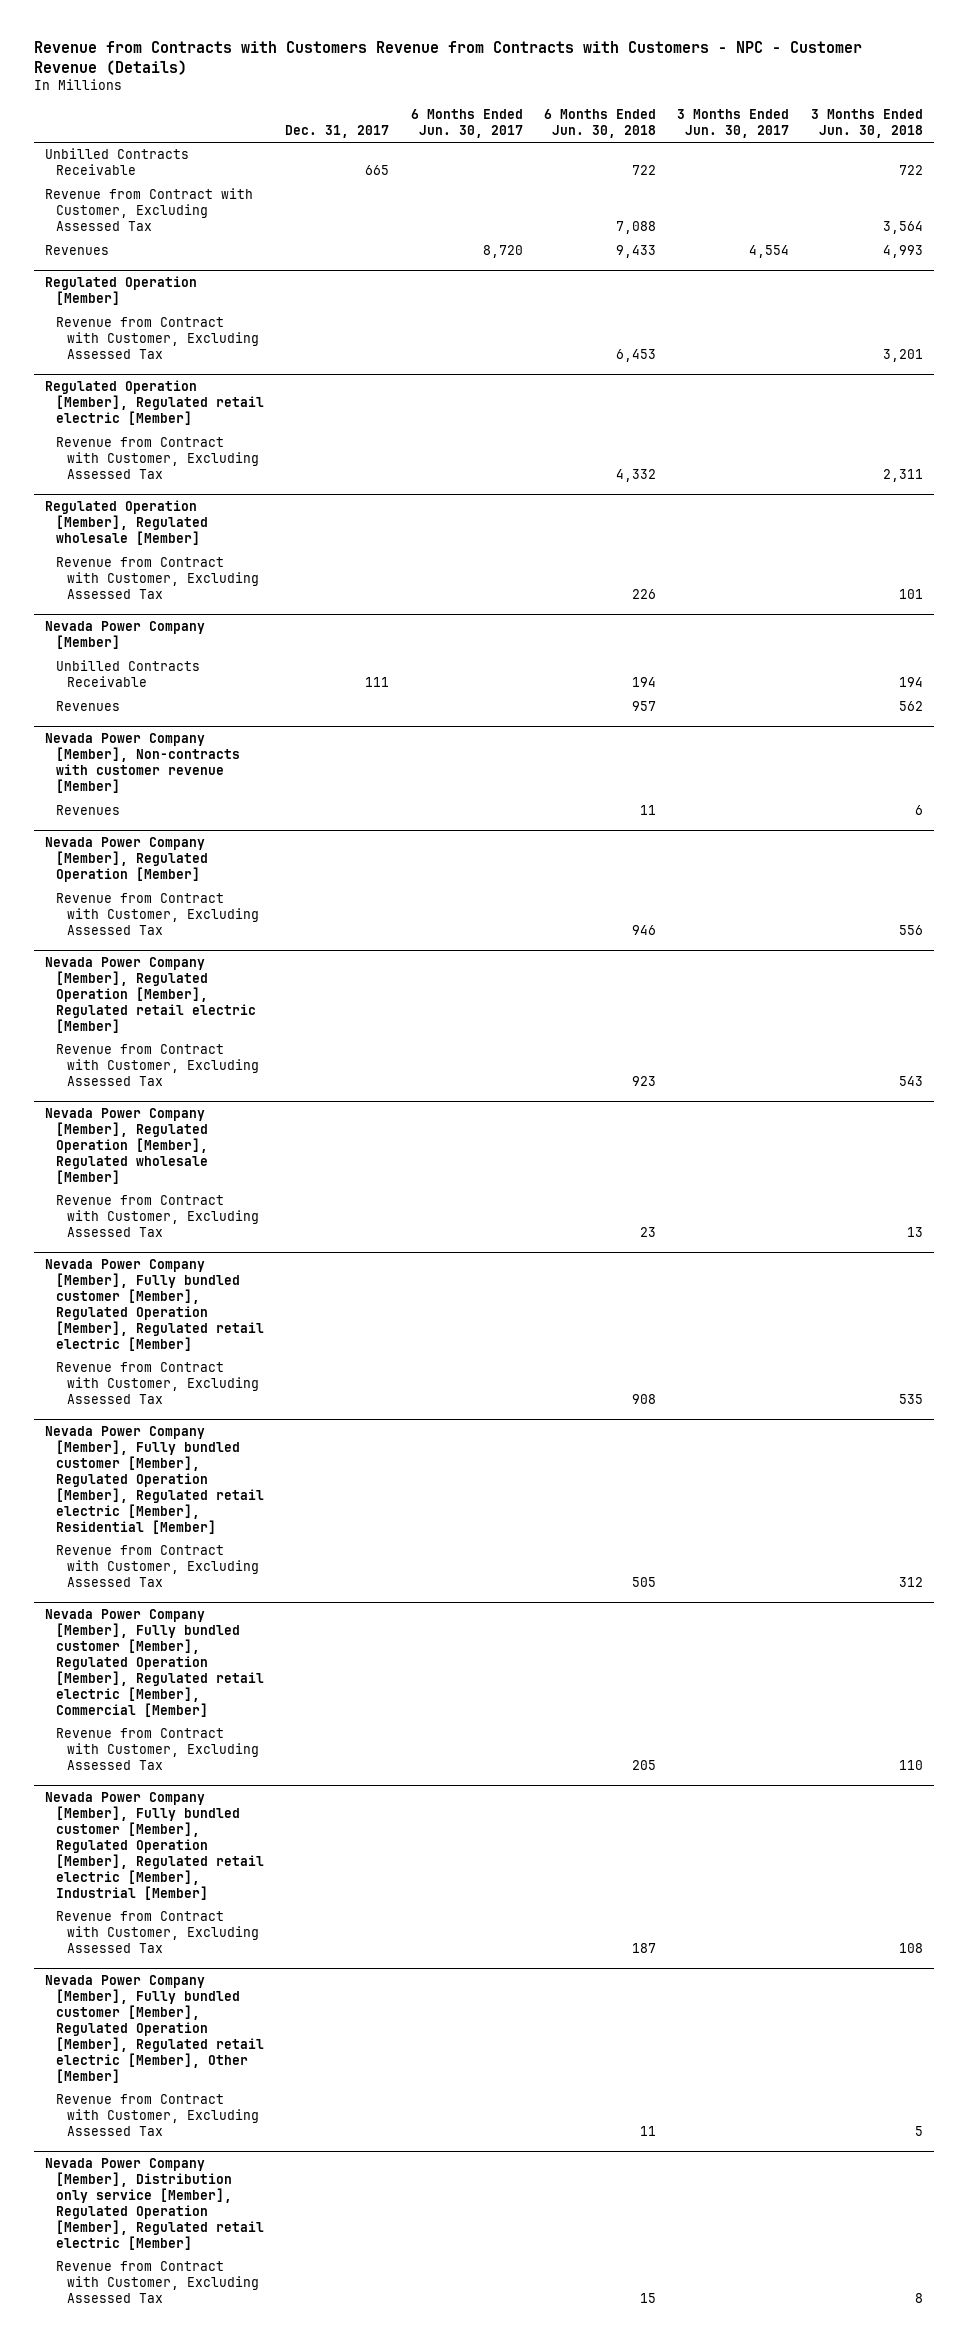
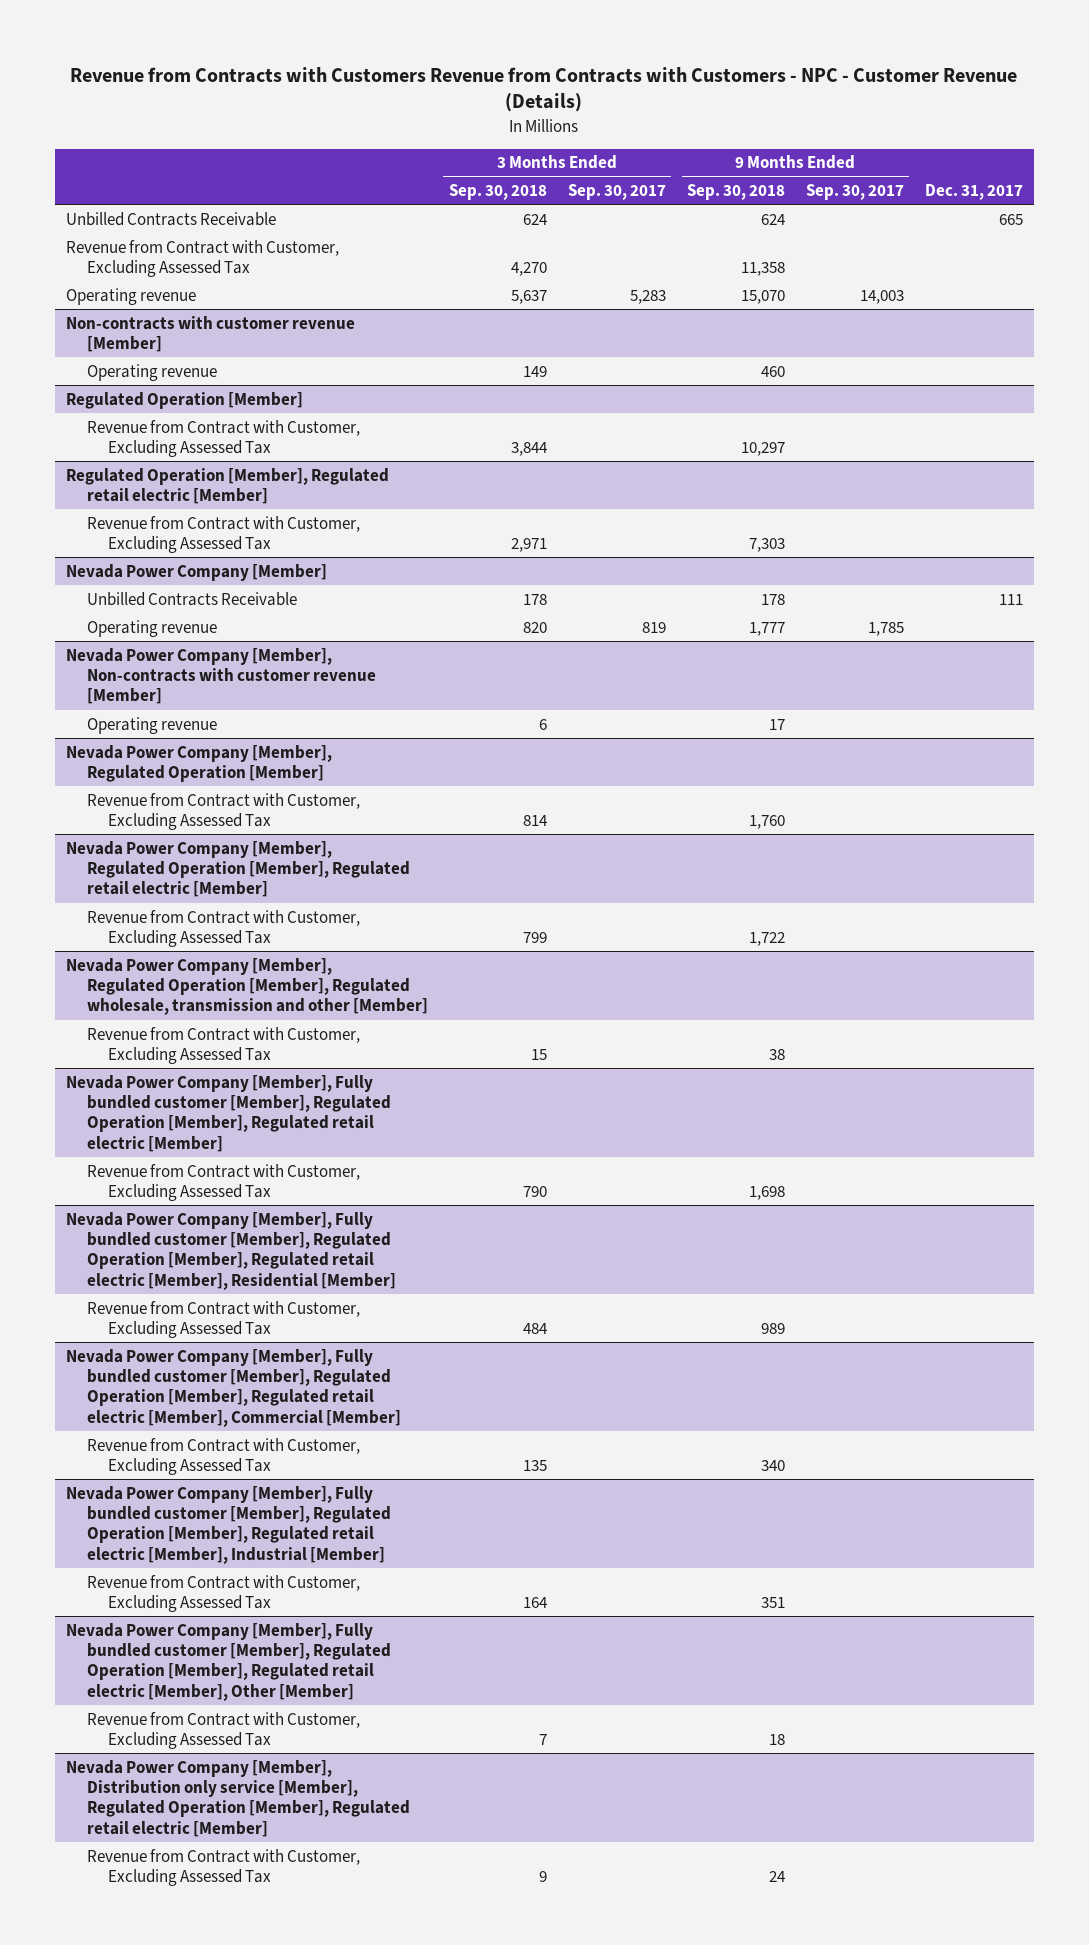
- | Dec. 31, 2017 | 6 Months Ended Jun. 30, 2017 | 6 Months Ended Jun. 30, 2018 | 3 Months Ended Jun. 30, 2017 | 3 Months Ended Jun. 30, 2018
+ | 3 Months Ended Sep. 30, 2018 | 3 Months Ended Sep. 30, 2017 | 9 Months Ended Sep. 30, 2018 | 9 Months Ended Sep. 30, 2017 | Dec. 31, 2017
- Revenues | | 8,720 | 9,433 | 4,554 | 4,993
+ Operating revenue | 5,637 | 5,283 | 15,070 | 14,003 |
+ Non-contracts with customer revenue [Member]
+ Operating revenue | 149 | | 460 | |
- Regulated Operation [Member], Regulated wholesale [Member]
- Revenue from Contract with Customer, Excluding Assessed Tax | | | 226 | | 101
@ Nevada Power Company [Member]
- Revenues | | | 957 | | 562
+ Operating revenue | 820 | 819 | 1,777 | 1,785 |
@ Nevada Power Company [Member], Non-contracts with customer revenue [Member]
- Revenues | | | 11 | | 6
+ Operating revenue | 6 | | 17 | |
- Nevada Power Company [Member], Regulated Operation [Member], Regulated wholesale [Member]
+ Nevada Power Company [Member], Regulated Operation [Member], Regulated wholesale, transmission and other [Member]

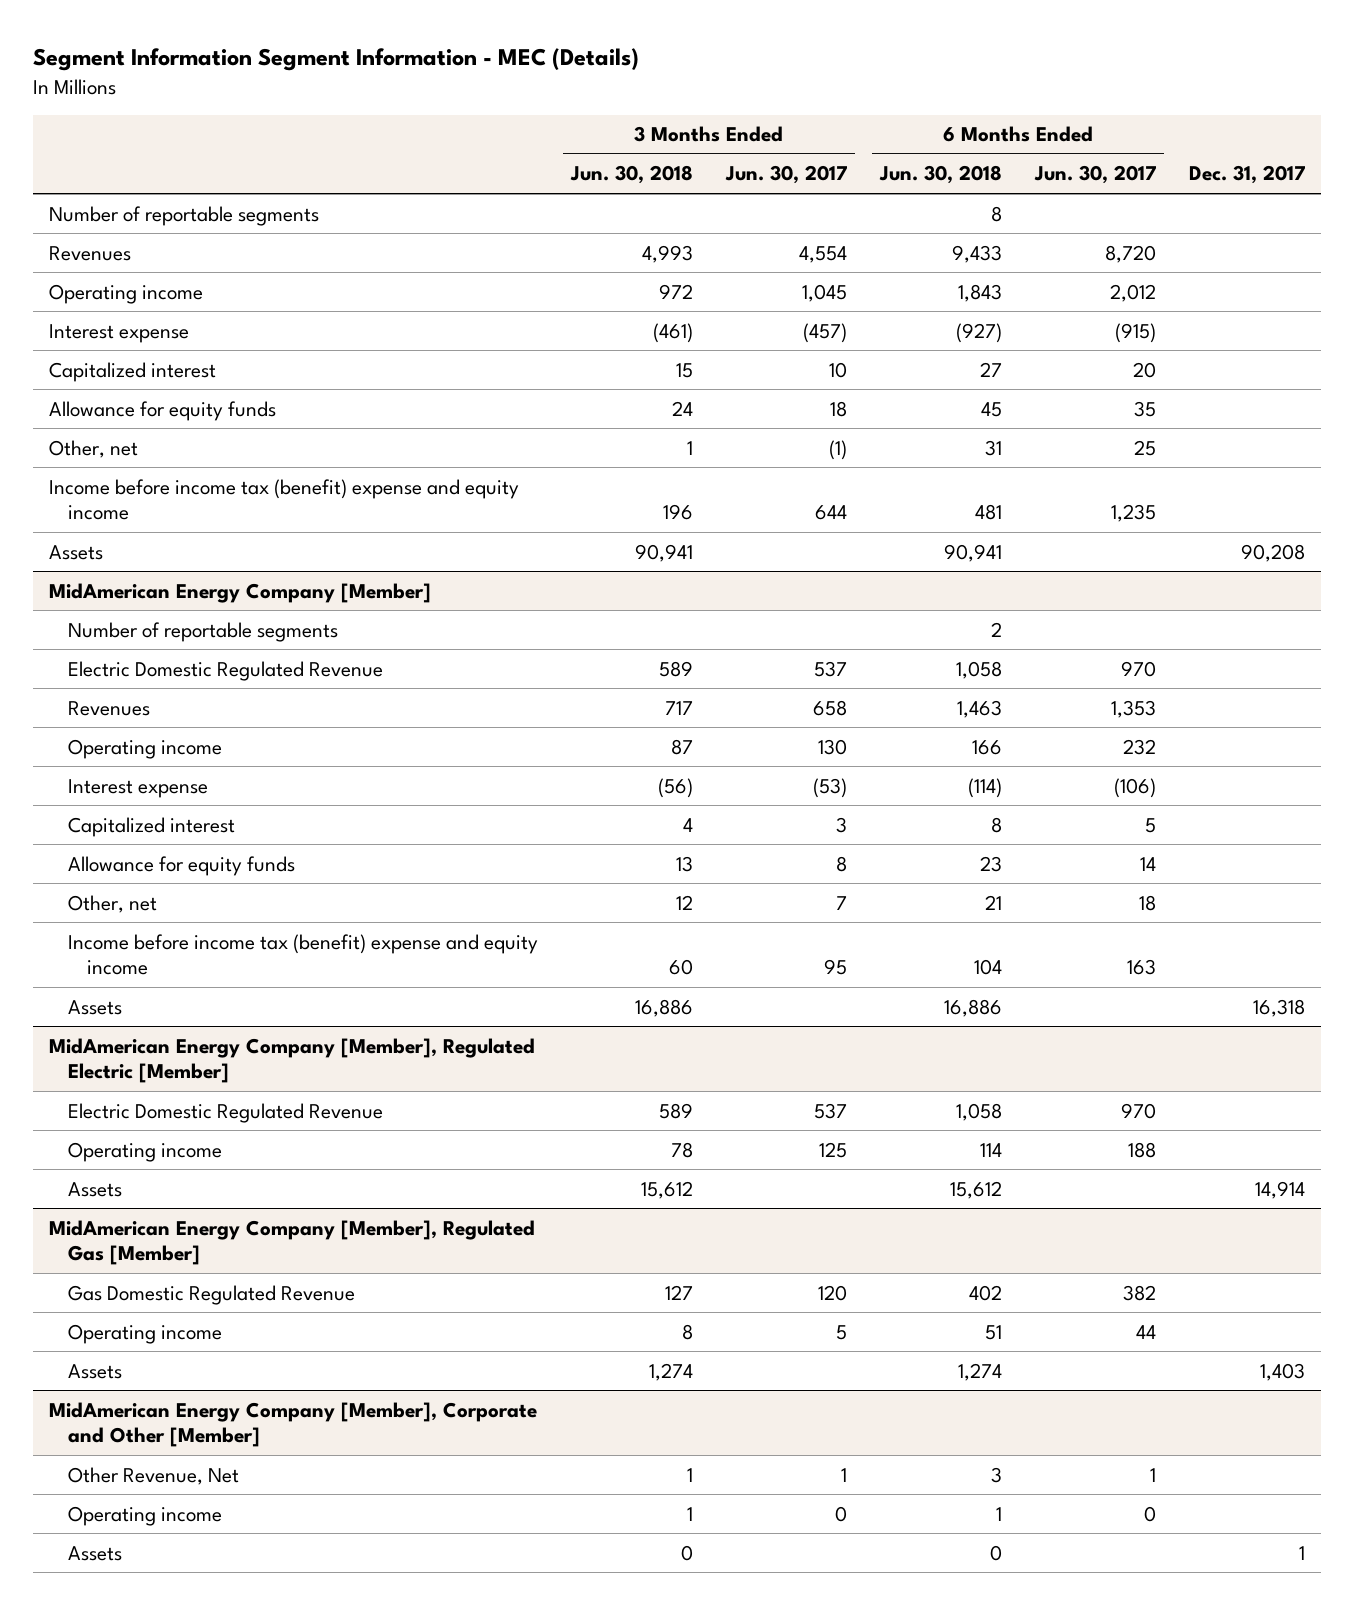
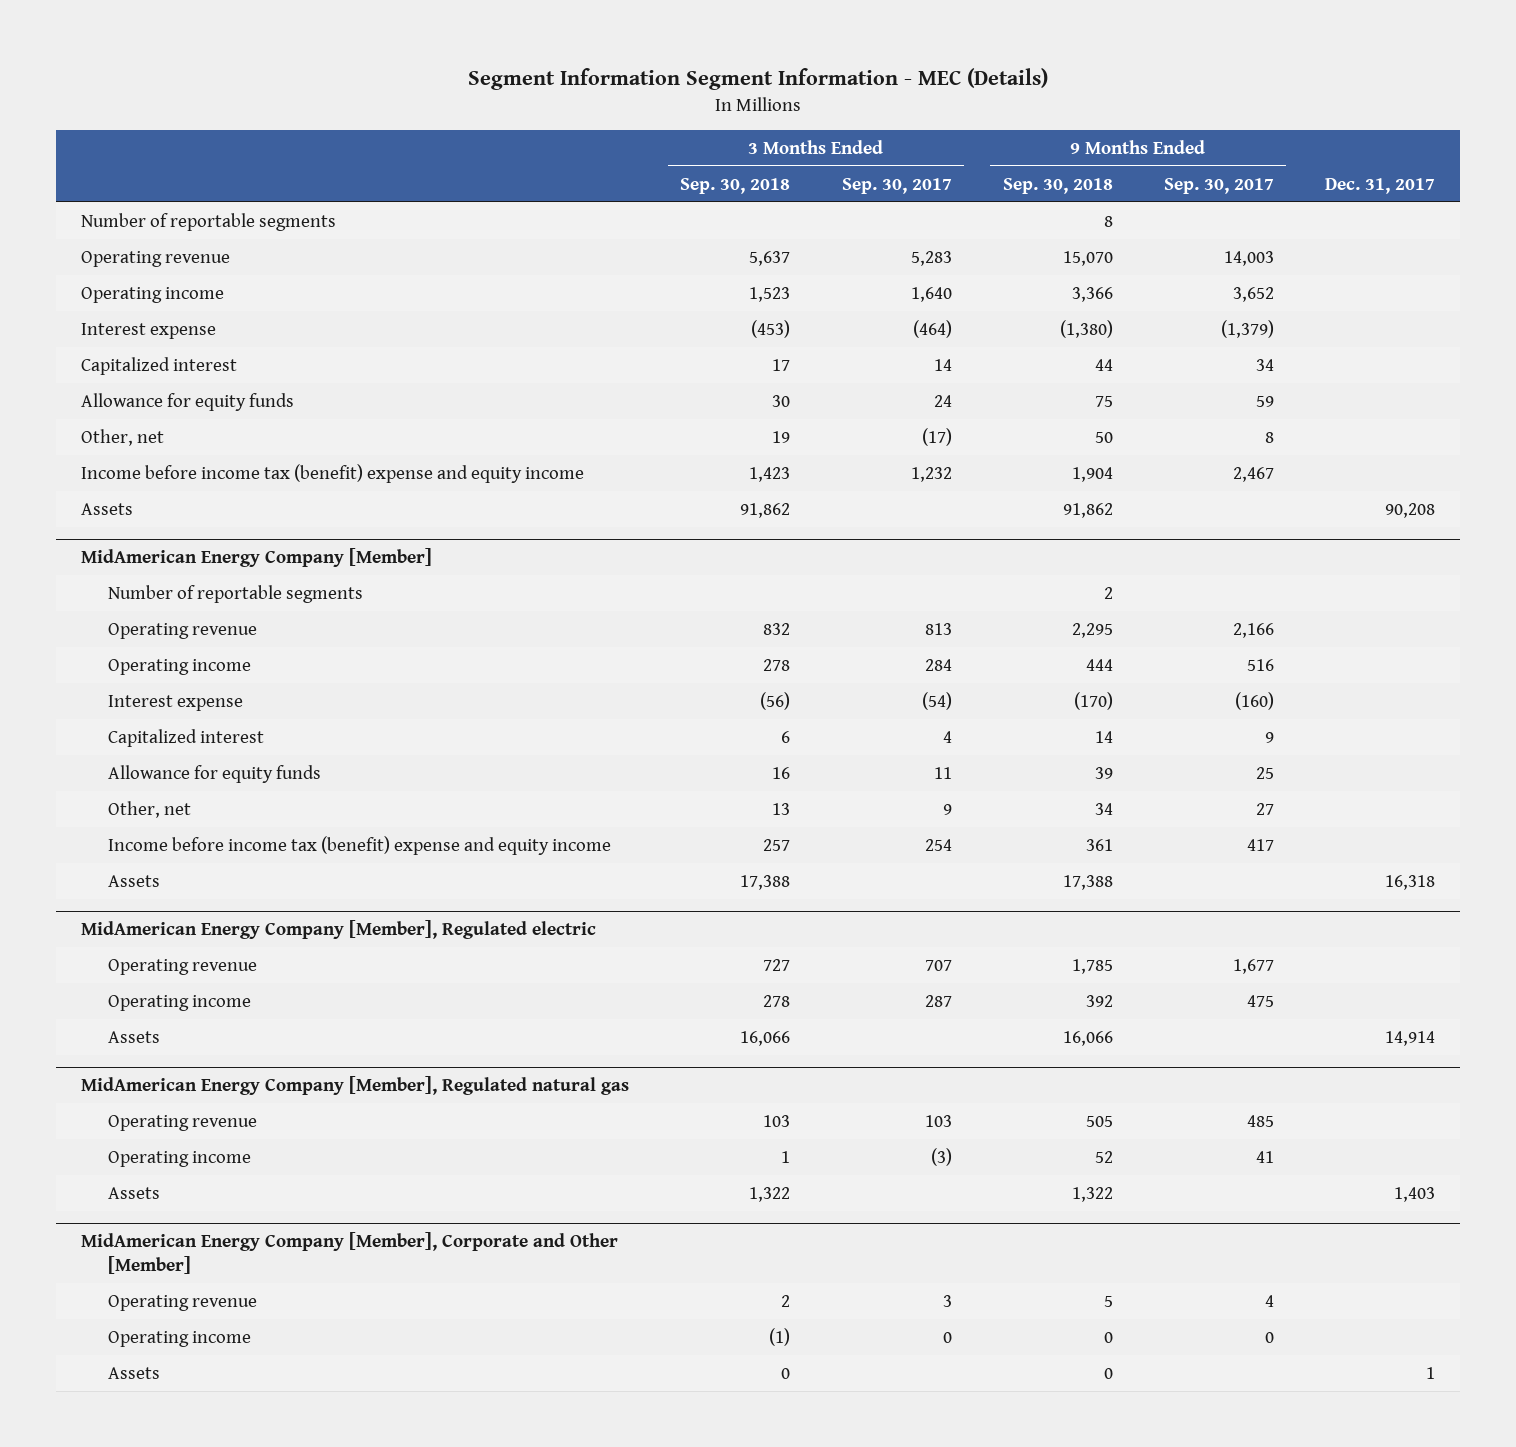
- | 3 Months Ended Jun. 30, 2018 | 3 Months Ended Jun. 30, 2017 | 6 Months Ended Jun. 30, 2018 | 6 Months Ended Jun. 30, 2017 | Dec. 31, 2017
+ | 3 Months Ended Sep. 30, 2018 | 3 Months Ended Sep. 30, 2017 | 9 Months Ended Sep. 30, 2018 | 9 Months Ended Sep. 30, 2017 | Dec. 31, 2017
- Revenues | 4,993 | 4,554 | 9,433 | 8,720 |
+ Operating revenue | 5,637 | 5,283 | 15,070 | 14,003 |
@ MidAmerican Energy Company [Member]
- Electric Domestic Regulated Revenue | 589 | 537 | 1,058 | 970 |
- Revenues | 717 | 658 | 1,463 | 1,353 |
+ Operating revenue | 832 | 813 | 2,295 | 2,166 |
- MidAmerican Energy Company [Member], Regulated Electric [Member]
- Electric Domestic Regulated Revenue | 589 | 537 | 1,058 | 970 |
+ MidAmerican Energy Company [Member], Regulated electric
+ Operating revenue | 727 | 707 | 1,785 | 1,677 |
- MidAmerican Energy Company [Member], Regulated Gas [Member]
- Gas Domestic Regulated Revenue | 127 | 120 | 402 | 382 |
+ MidAmerican Energy Company [Member], Regulated natural gas
+ Operating revenue | 103 | 103 | 505 | 485 |
@ MidAmerican Energy Company [Member], Corporate and Other [Member]
- Other Revenue, Net | 1 | 1 | 3 | 1 |
+ Operating revenue | 2 | 3 | 5 | 4 |

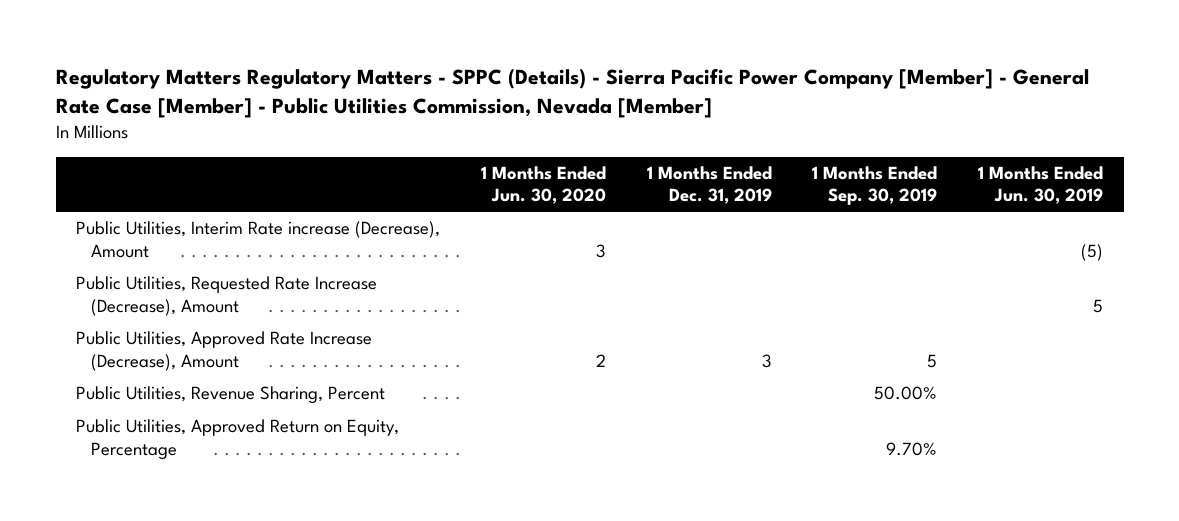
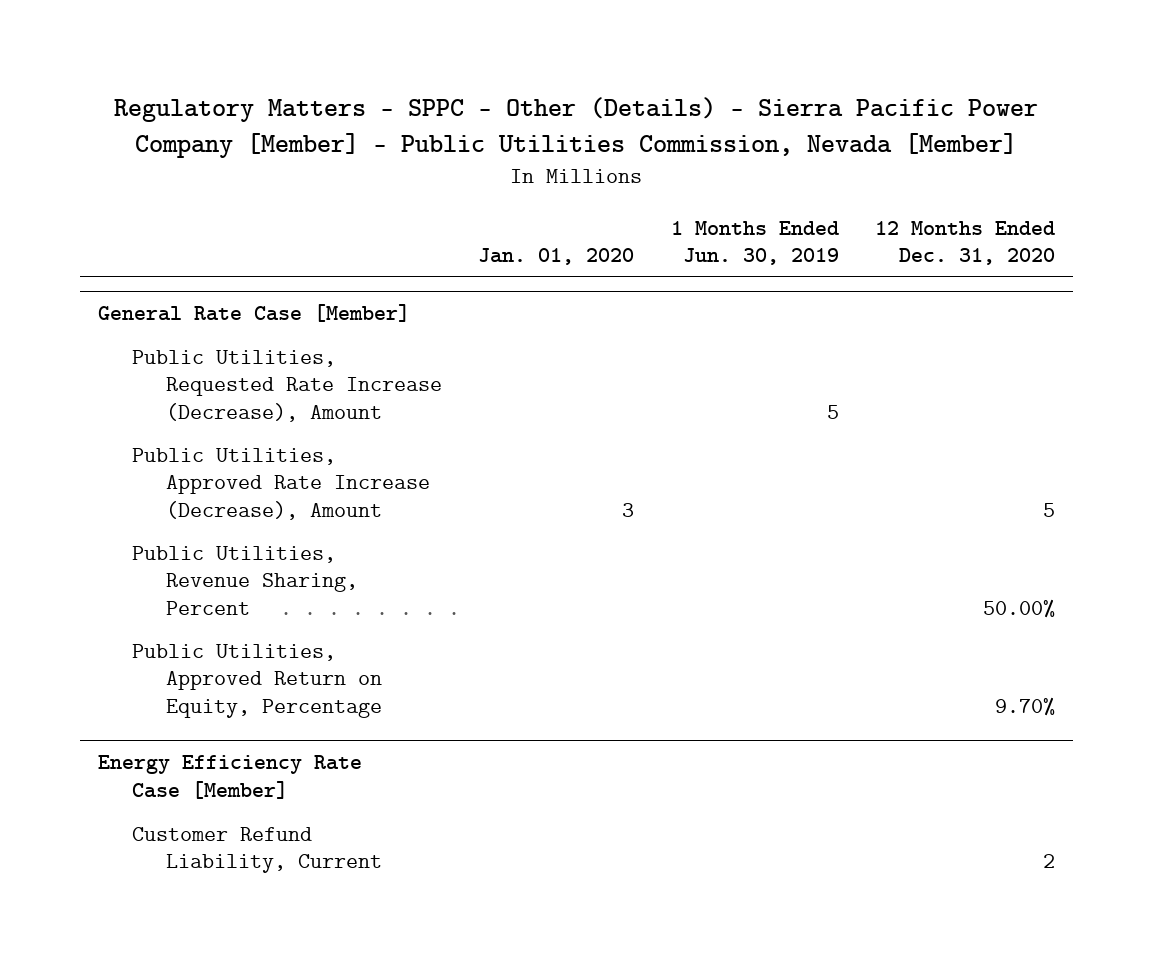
- Regulatory Matters Regulatory Matters - SPPC (Details) - Sierra Pacific Power Company [Member] - General Rate Case [Member] - Public Utilities Commission, Nevada [Member]
+ Regulatory Matters - SPPC - Other (Details) - Sierra Pacific Power Company [Member] - Public Utilities Commission, Nevada [Member]
- | 1 Months Ended Jun. 30, 2020 | 1 Months Ended Dec. 31, 2019 | 1 Months Ended Sep. 30, 2019 | 1 Months Ended Jun. 30, 2019
+ | Jan. 01, 2020 | 1 Months Ended Jun. 30, 2019 | 12 Months Ended Dec. 31, 2020
- Public Utilities, Interim Rate increase (Decrease), Amount | 3 | | | (5)
+ General Rate Case [Member]
+ Energy Efficiency Rate Case [Member]
+ Customer Refund Liability, Current | | | 2

